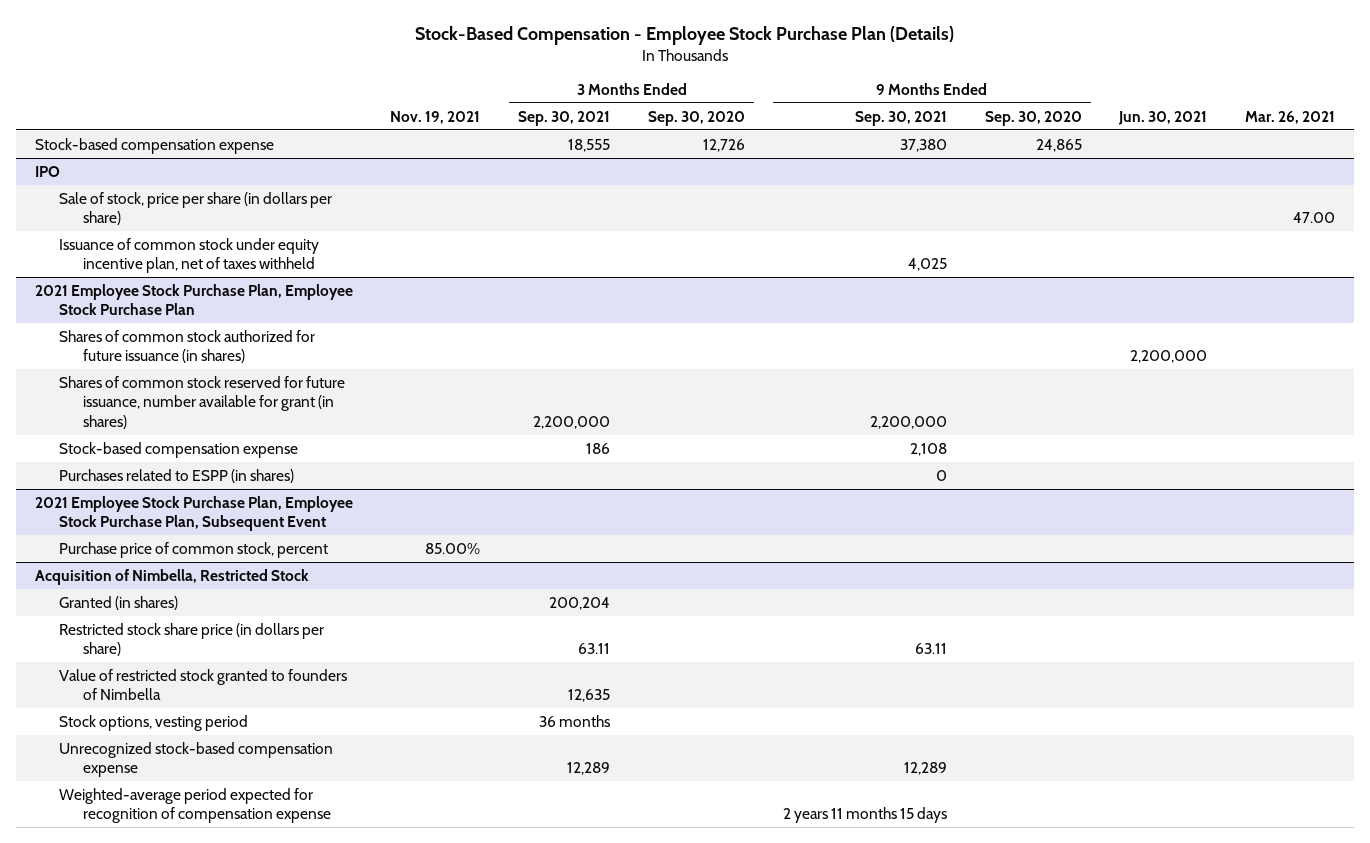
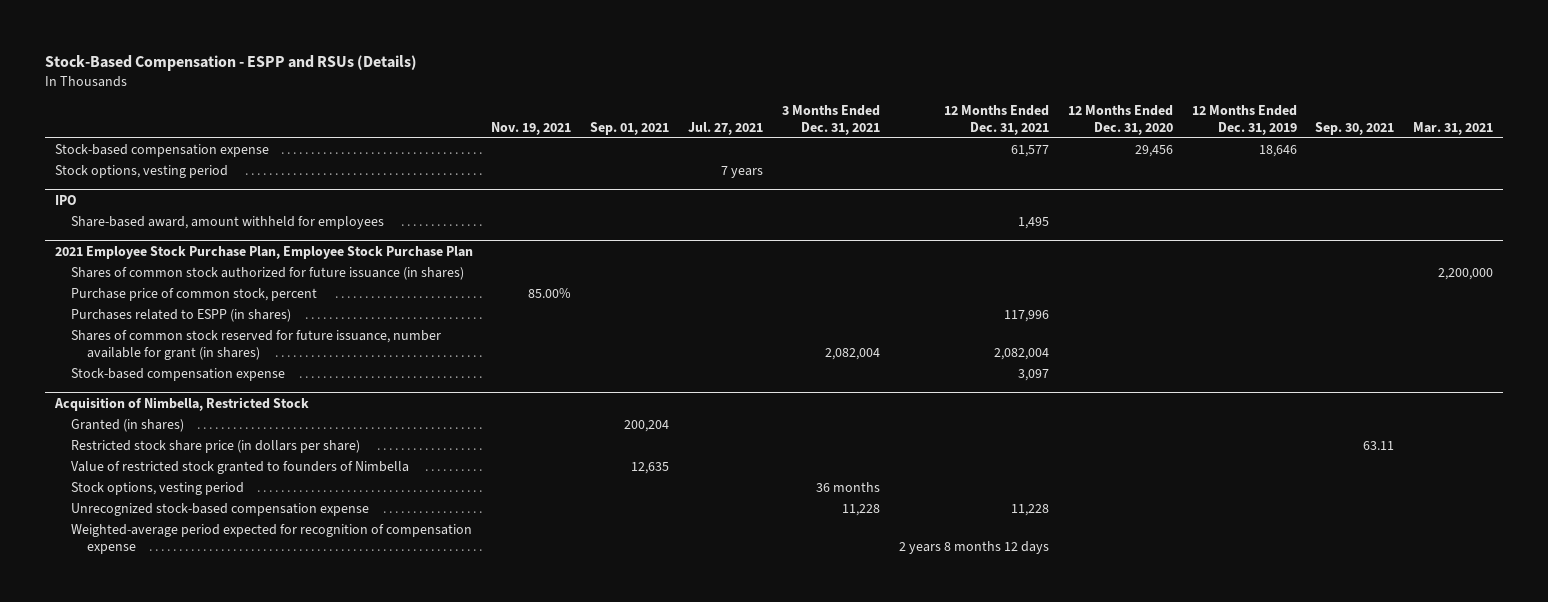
- Stock-Based Compensation - Employee Stock Purchase Plan (Details)
+ Stock-Based Compensation - ESPP and RSUs (Details)
- | Nov. 19, 2021 | 3 Months Ended Sep. 30, 2021 | 3 Months Ended Sep. 30, 2020 | 9 Months Ended Sep. 30, 2021 | 9 Months Ended Sep. 30, 2020 | Jun. 30, 2021 | Mar. 26, 2021
+ | Nov. 19, 2021 | Sep. 01, 2021 | Jul. 27, 2021 | 3 Months Ended Dec. 31, 2021 | 12 Months Ended Dec. 31, 2021 | 12 Months Ended Dec. 31, 2020 | 12 Months Ended Dec. 31, 2019 | Sep. 30, 2021 | Mar. 31, 2021
+ Stock options, vesting period | | | 7 years | | | | | |
@ IPO
- Sale of stock, price per share (in dollars per share) | | | | | | | 47.00
- Issuance of common stock under equity incentive plan, net of taxes withheld | | | | 4,025 | | |
+ Share-based award, amount withheld for employees | | | | | 1,495 | | | |
@ 2021 Employee Stock Purchase Plan, Employee Stock Purchase Plan
+ Purchase price of common stock, percent | 85.00% | | | | | | | |
moved up: Purchases related to ESPP (in shares) | | | | | 117,996 | | | |
- 2021 Employee Stock Purchase Plan, Employee Stock Purchase Plan, Subsequent Event
- Purchase price of common stock, percent | 85.00% | | | | | |

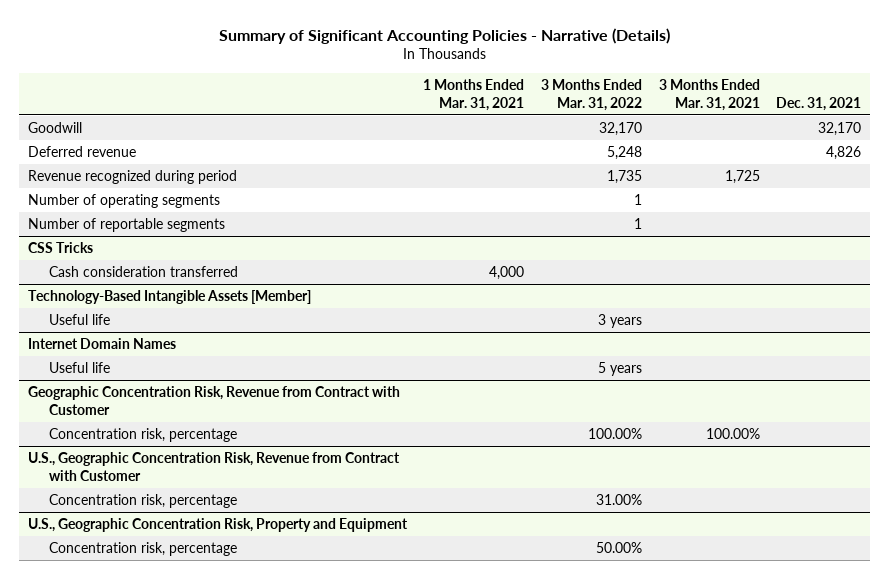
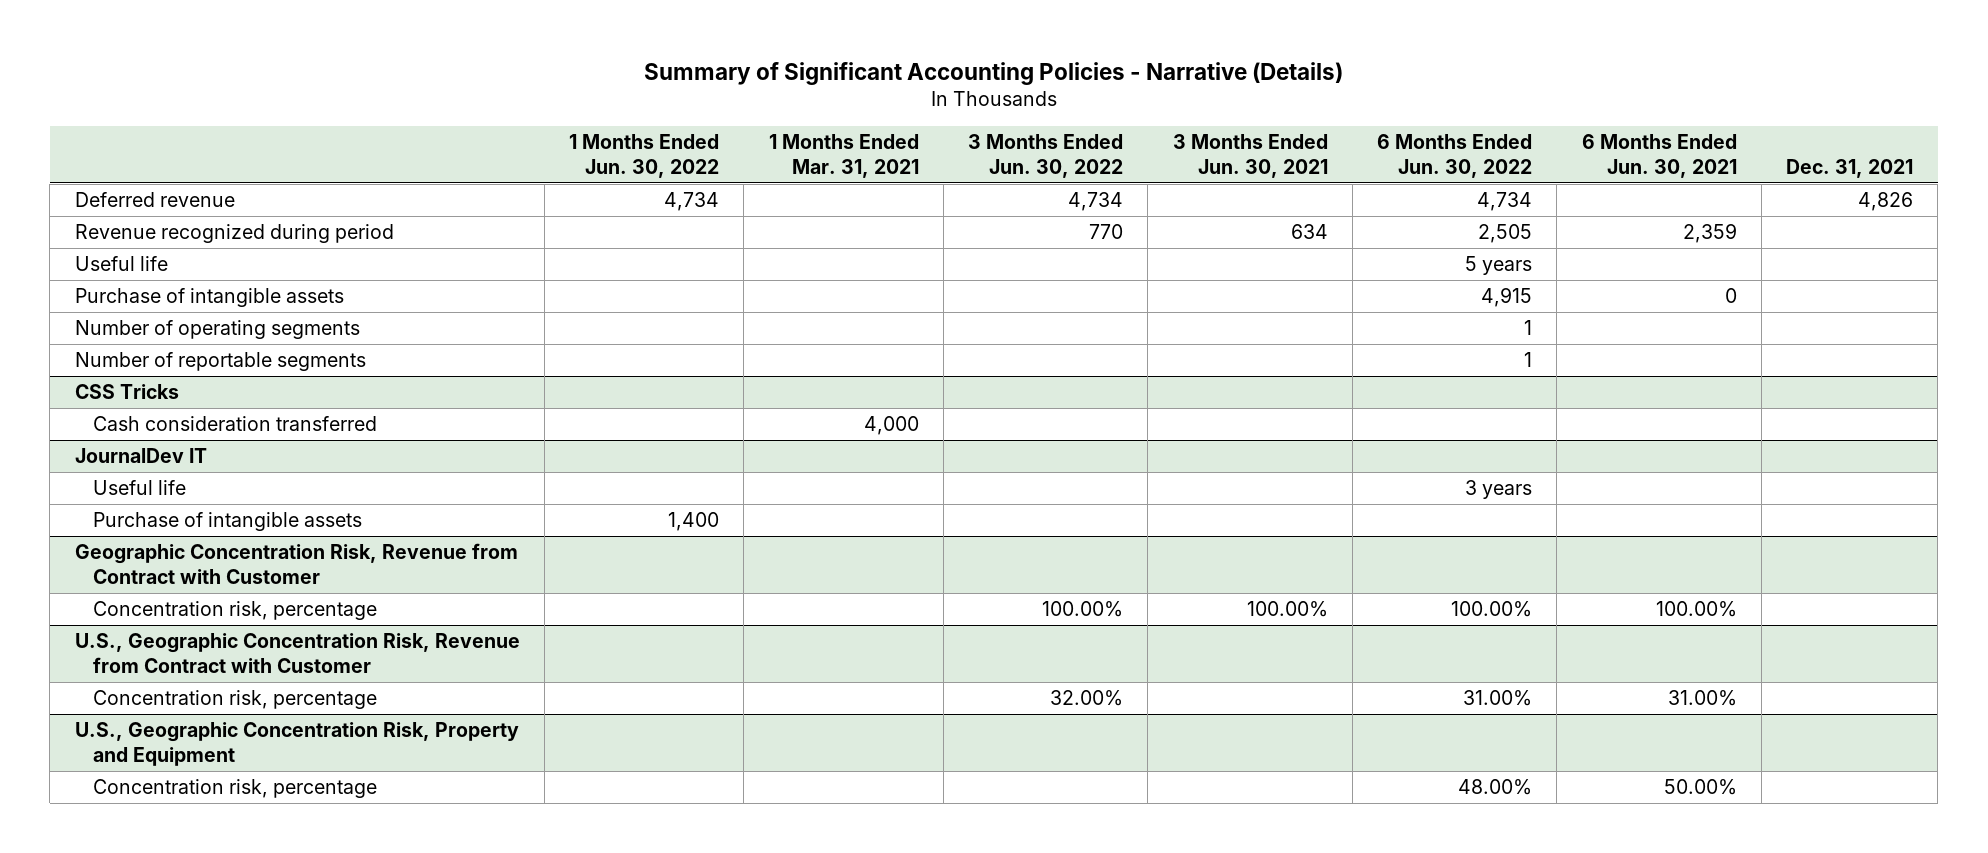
- | 1 Months Ended Mar. 31, 2021 | 3 Months Ended Mar. 31, 2022 | 3 Months Ended Mar. 31, 2021 | Dec. 31, 2021
+ | 1 Months Ended Jun. 30, 2022 | 1 Months Ended Mar. 31, 2021 | 3 Months Ended Jun. 30, 2022 | 3 Months Ended Jun. 30, 2021 | 6 Months Ended Jun. 30, 2022 | 6 Months Ended Jun. 30, 2021 | Dec. 31, 2021
- Goodwill | | 32,170 | | 32,170
+ Useful life | | | | | 5 years | |
+ Purchase of intangible assets | | | | | 4,915 | 0 |
- Technology-Based Intangible Assets [Member]
- Useful life | | 3 years | |
- Internet Domain Names
- Useful life | | 5 years | |
+ JournalDev IT
+ Useful life | | | | | 3 years | |
+ Purchase of intangible assets | 1,400 | | | | | |

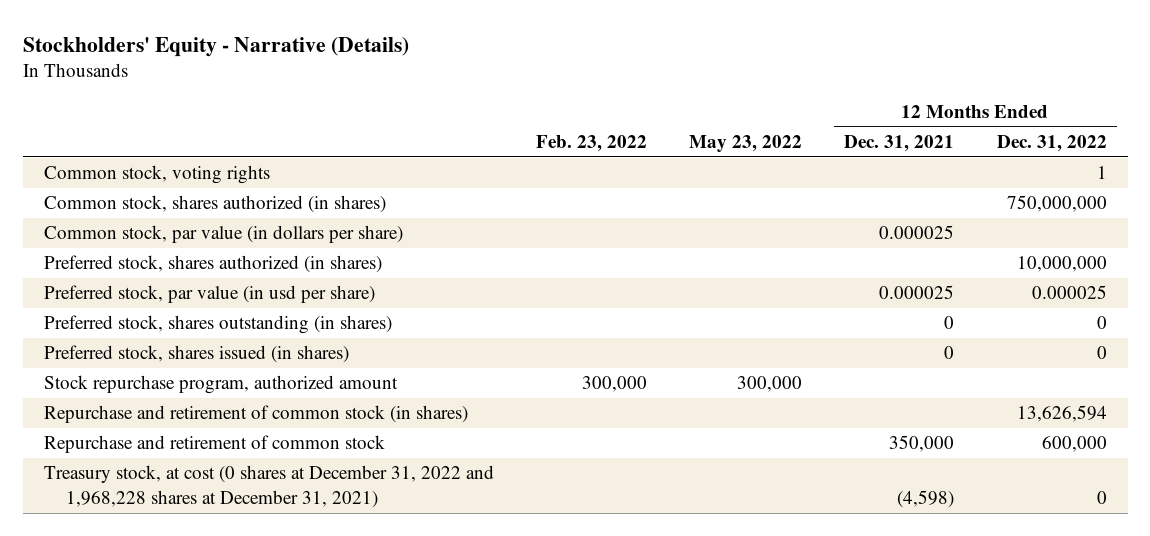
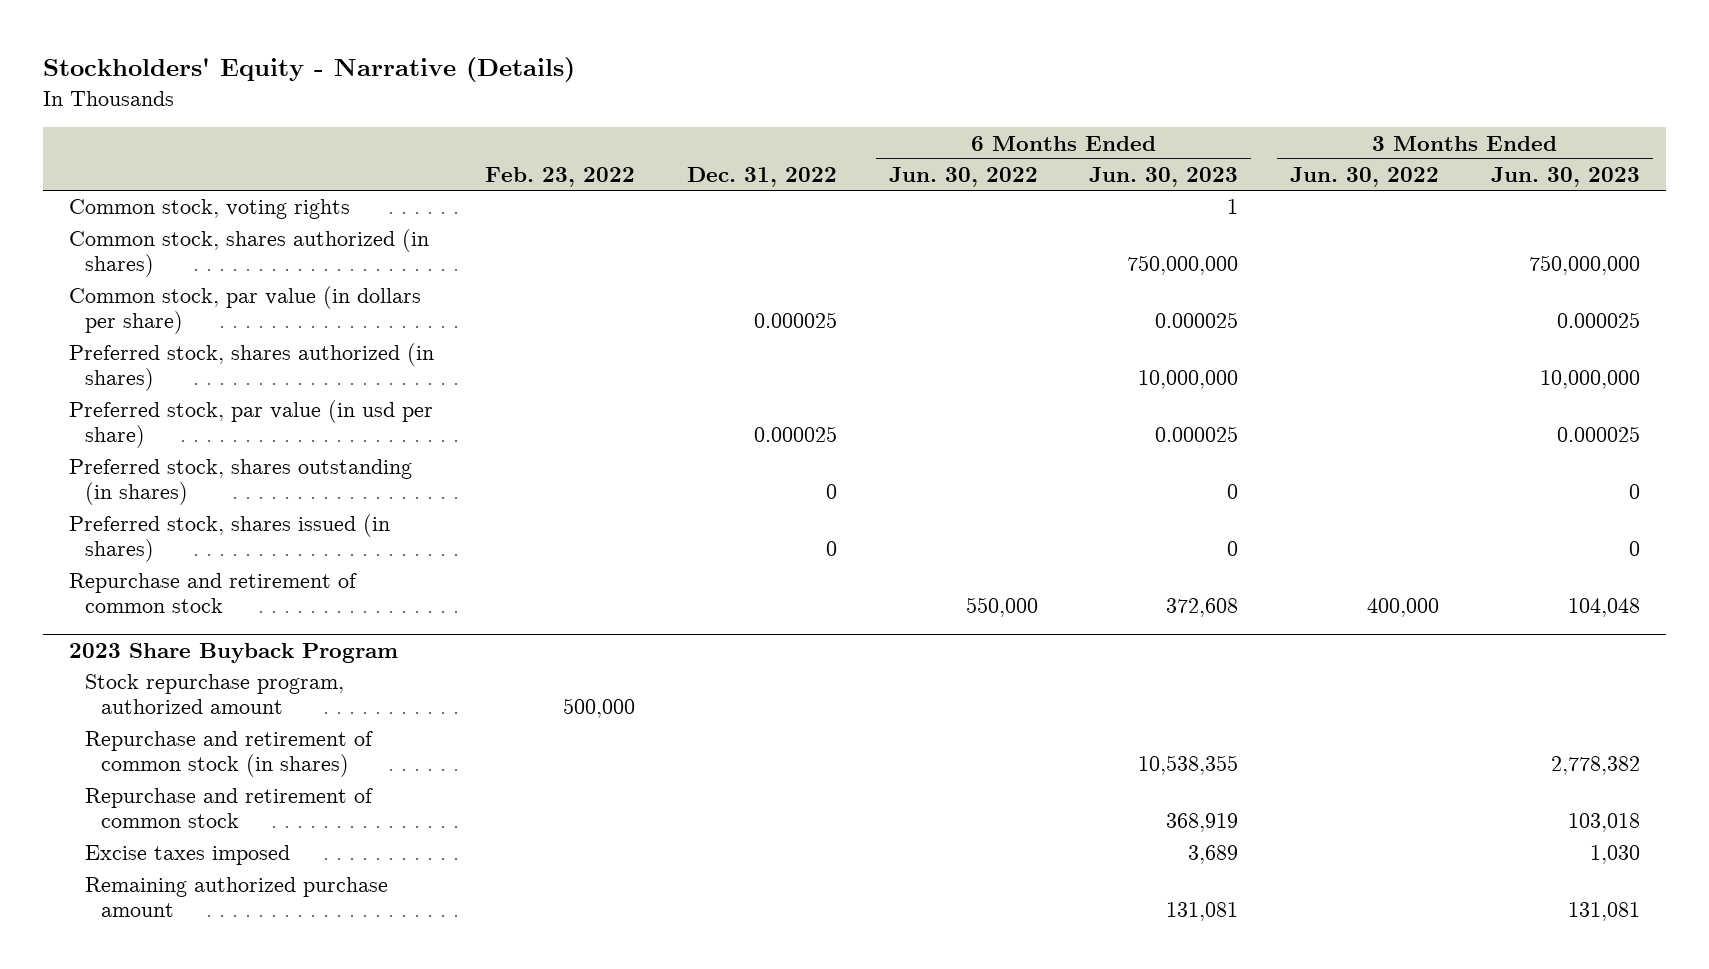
- | Feb. 23, 2022 | May 23, 2022 | 12 Months Ended Dec. 31, 2021 | 12 Months Ended Dec. 31, 2022
+ | Feb. 23, 2022 | Dec. 31, 2022 | 6 Months Ended Jun. 30, 2022 | 6 Months Ended Jun. 30, 2023 | 3 Months Ended Jun. 30, 2022 | 3 Months Ended Jun. 30, 2023
- Stock repurchase program, authorized amount | 300,000 | 300,000 | |
- Repurchase and retirement of common stock (in shares) | | | | 13,626,594
- Treasury stock, at cost (0 shares at December 31, 2022 and 1,968,228 shares at December 31, 2021) | | | (4,598) | 0
+ 2023 Share Buyback Program
+ Stock repurchase program, authorized amount | 500,000 | | | | |
+ Repurchase and retirement of common stock (in shares) | | | | 10,538,355 | | 2,778,382
+ Repurchase and retirement of common stock | | | | 368,919 | | 103,018
+ Excise taxes imposed | | | | 3,689 | | 1,030
+ Remaining authorized purchase amount | | | | 131,081 | | 131,081

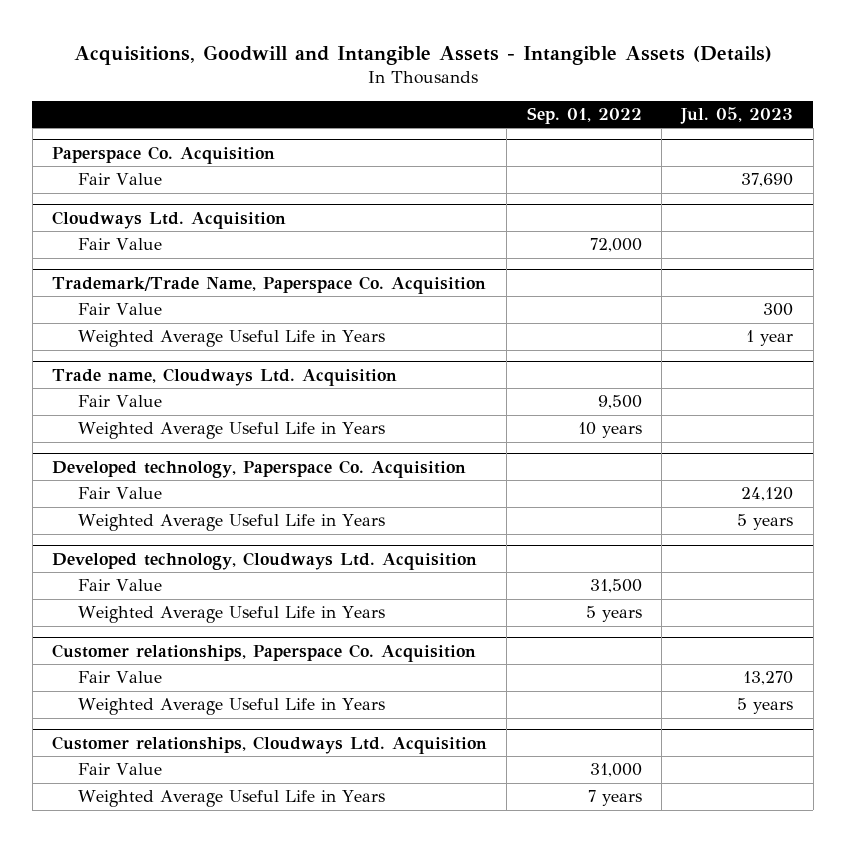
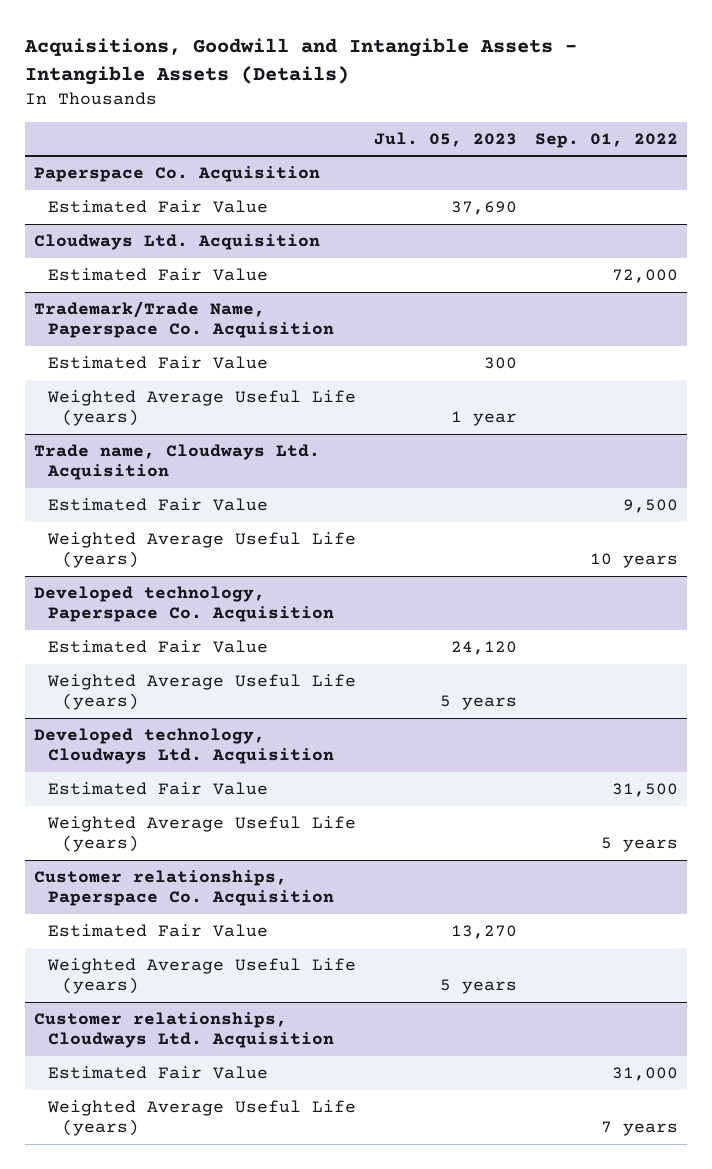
- | Sep. 01, 2022 | Jul. 05, 2023
+ | Jul. 05, 2023 | Sep. 01, 2022
@ Paperspace Co. Acquisition
- Fair Value | | 37,690
+ Estimated Fair Value | 37,690 |
@ Cloudways Ltd. Acquisition
- Fair Value | 72,000 |
+ Estimated Fair Value | | 72,000
@ Trademark/Trade Name, Paperspace Co. Acquisition
- Fair Value | | 300
- Weighted Average Useful Life in Years | | 1 year
+ Estimated Fair Value | 300 |
+ Weighted Average Useful Life (years) | 1 year |
@ Trade name, Cloudways Ltd. Acquisition
- Fair Value | 9,500 |
- Weighted Average Useful Life in Years | 10 years |
+ Estimated Fair Value | | 9,500
+ Weighted Average Useful Life (years) | | 10 years
@ Developed technology, Paperspace Co. Acquisition
- Fair Value | | 24,120
- Weighted Average Useful Life in Years | | 5 years
+ Estimated Fair Value | 24,120 |
+ Weighted Average Useful Life (years) | 5 years |
@ Developed technology, Cloudways Ltd. Acquisition
- Fair Value | 31,500 |
- Weighted Average Useful Life in Years | 5 years |
+ Estimated Fair Value | | 31,500
+ Weighted Average Useful Life (years) | | 5 years
@ Customer relationships, Paperspace Co. Acquisition
- Fair Value | | 13,270
- Weighted Average Useful Life in Years | | 5 years
+ Estimated Fair Value | 13,270 |
+ Weighted Average Useful Life (years) | 5 years |
@ Customer relationships, Cloudways Ltd. Acquisition
- Fair Value | 31,000 |
- Weighted Average Useful Life in Years | 7 years |
+ Estimated Fair Value | | 31,000
+ Weighted Average Useful Life (years) | | 7 years

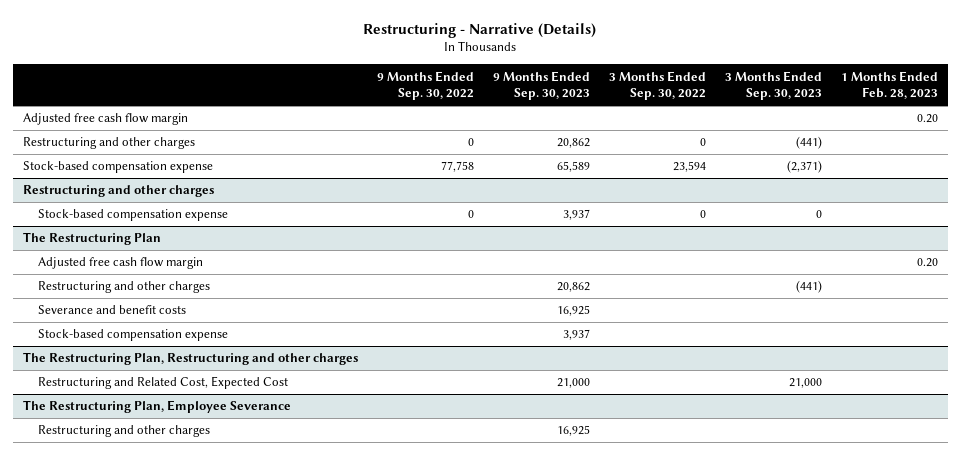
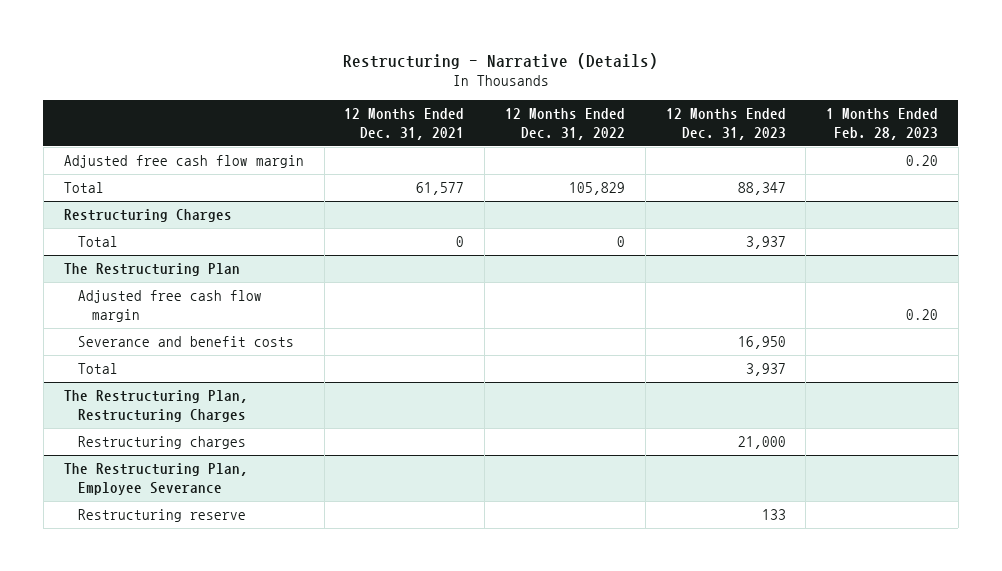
- | 9 Months Ended Sep. 30, 2022 | 9 Months Ended Sep. 30, 2023 | 3 Months Ended Sep. 30, 2022 | 3 Months Ended Sep. 30, 2023 | 1 Months Ended Feb. 28, 2023
+ | 12 Months Ended Dec. 31, 2021 | 12 Months Ended Dec. 31, 2022 | 12 Months Ended Dec. 31, 2023 | 1 Months Ended Feb. 28, 2023
- Restructuring and other charges | 0 | 20,862 | 0 | (441) |
- Stock-based compensation expense | 77,758 | 65,589 | 23,594 | (2,371) |
- Restructuring and other charges
- Stock-based compensation expense | 0 | 3,937 | 0 | 0 |
+ Total | 61,577 | 105,829 | 88,347 |
+ Restructuring Charges
+ Total | 0 | 0 | 3,937 |
@ The Restructuring Plan
- Restructuring and other charges | | 20,862 | | (441) |
- Stock-based compensation expense | | 3,937 | | |
- The Restructuring Plan, Restructuring and other charges
- Restructuring and Related Cost, Expected Cost | | 21,000 | | 21,000 |
@ The Restructuring Plan
+ Total | | | 3,937 |
+ The Restructuring Plan, Restructuring Charges
+ Restructuring charges | | | 21,000 |
@ The Restructuring Plan, Employee Severance
- Restructuring and other charges | | 16,925 | | |
+ Restructuring reserve | | | 133 |

